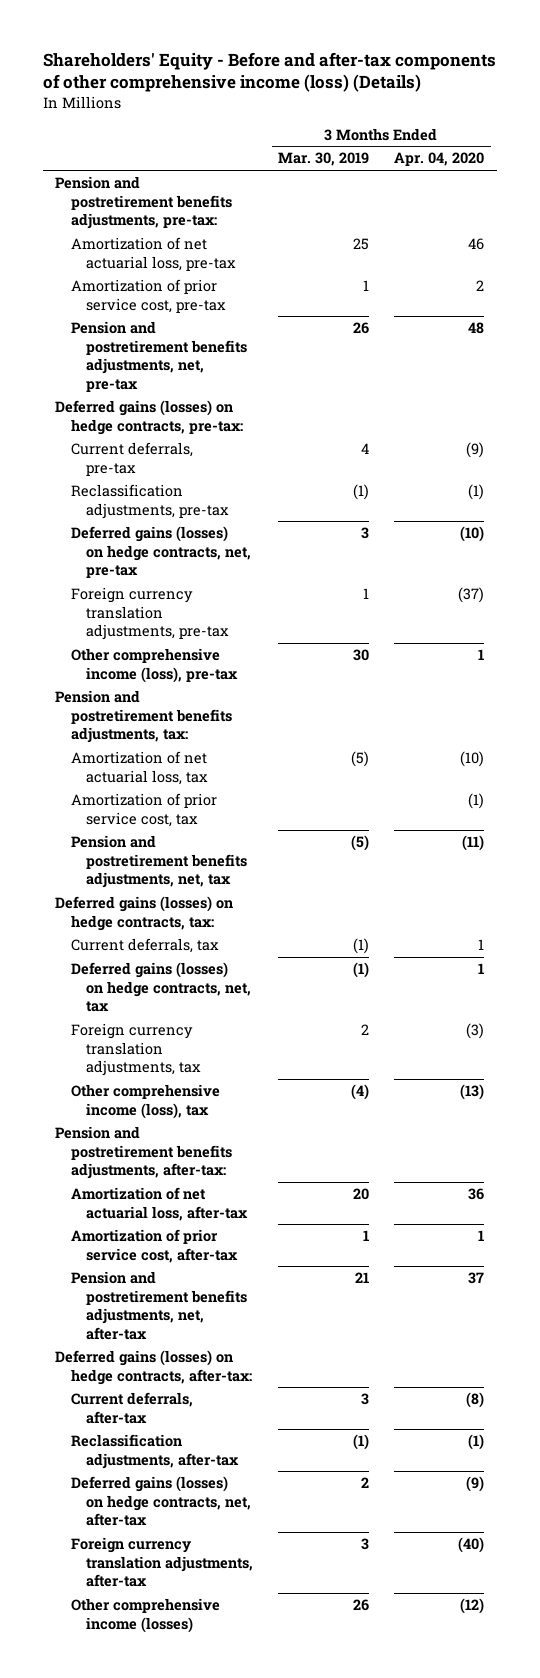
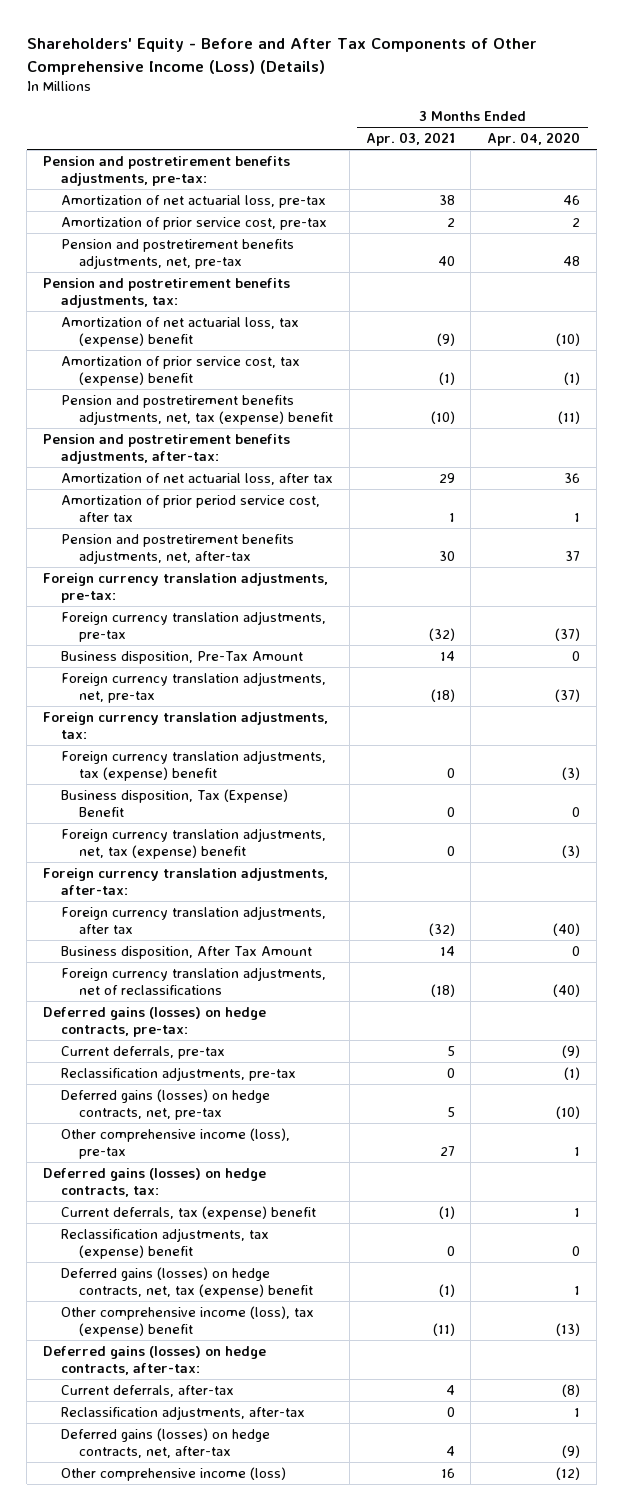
- Shareholders' Equity - Before and after-tax components of other comprehensive income (loss) (Details)
+ Shareholders' Equity - Before and After Tax Components of Other Comprehensive Income (Loss) (Details)
- | 3 Months Ended Mar. 30, 2019 | 3 Months Ended Apr. 04, 2020
+ | 3 Months Ended Apr. 03, 2021 | 3 Months Ended Apr. 04, 2020
moved up: Pension and postretirement benefits adjustments, tax:
+ Amortization of net actuarial loss, tax (expense) benefit | (9) | (10)
+ Amortization of prior service cost, tax (expense) benefit | (1) | (1)
+ Pension and postretirement benefits adjustments, net, tax (expense) benefit | (10) | (11)
moved up: Pension and postretirement benefits adjustments, after-tax:
+ Amortization of net actuarial loss, after tax | 29 | 36
+ Amortization of prior period service cost, after tax | 1 | 1
moved up: Pension and postretirement benefits adjustments, net, after-tax | 30 | 37
+ Foreign currency translation adjustments, pre-tax:
moved up: Foreign currency translation adjustments, pre-tax | (32) | (37)
+ Business disposition, Pre-Tax Amount | 14 | 0
+ Foreign currency translation adjustments, net, pre-tax | (18) | (37)
+ Foreign currency translation adjustments, tax:
+ Foreign currency translation adjustments, tax (expense) benefit | 0 | (3)
+ Business disposition, Tax (Expense) Benefit | 0 | 0
+ Foreign currency translation adjustments, net, tax (expense) benefit | 0 | (3)
+ Foreign currency translation adjustments, after-tax:
+ Foreign currency translation adjustments, after tax | (32) | (40)
+ Business disposition, After Tax Amount | 14 | 0
+ Foreign currency translation adjustments, net of reclassifications | (18) | (40)
- Amortization of net actuarial loss, tax | (5) | (10)
- Amortization of prior service cost, tax | | (1)
- Pension and postretirement benefits adjustments, net, tax | (5) | (11)
- Current deferrals, tax | (1) | 1
- Deferred gains (losses) on hedge contracts, net, tax | (1) | 1
- Foreign currency translation adjustments, tax | 2 | (3)
- Other comprehensive income (loss), tax | (4) | (13)
- Amortization of net actuarial loss, after-tax | 20 | 36
- Amortization of prior service cost, after-tax | 1 | 1
+ Current deferrals, tax (expense) benefit | (1) | 1
+ Reclassification adjustments, tax (expense) benefit | 0 | 0
+ Deferred gains (losses) on hedge contracts, net, tax (expense) benefit | (1) | 1
+ Other comprehensive income (loss), tax (expense) benefit | (11) | (13)
- Reclassification adjustments, after-tax | (1) | (1)
+ Reclassification adjustments, after-tax | 0 | 1
- Foreign currency translation adjustments, after-tax | 3 | (40)
- Other comprehensive income (losses) | 26 | (12)
+ Other comprehensive income (loss) | 16 | (12)

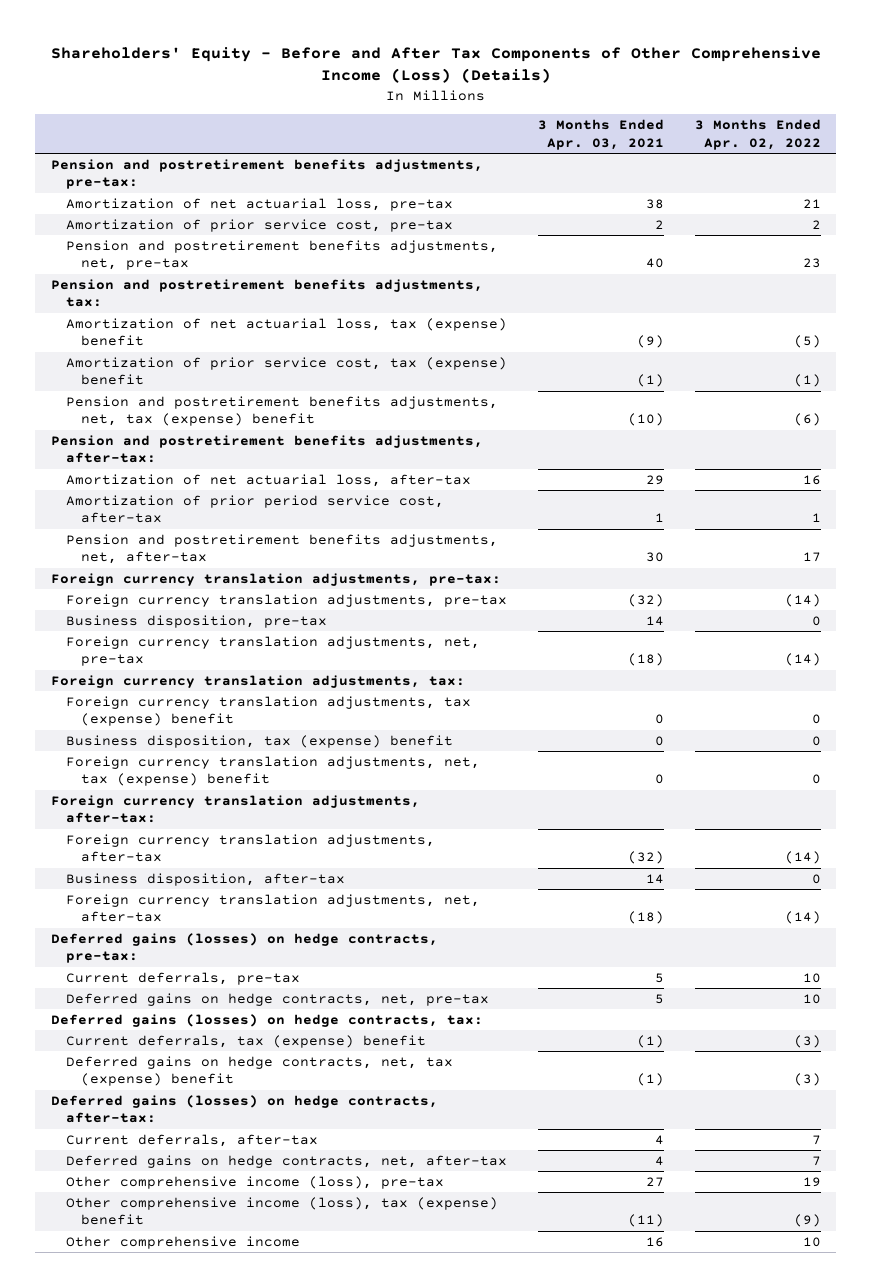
- | 3 Months Ended Apr. 03, 2021 | 3 Months Ended Apr. 04, 2020
+ | 3 Months Ended Apr. 03, 2021 | 3 Months Ended Apr. 02, 2022
- Amortization of net actuarial loss, after tax | 29 | 36
- Amortization of prior period service cost, after tax | 1 | 1
+ Amortization of net actuarial loss, after-tax | 29 | 16
+ Amortization of prior period service cost, after-tax | 1 | 1
- Business disposition, Pre-Tax Amount | 14 | 0
+ Business disposition, pre-tax | 14 | 0
- Business disposition, Tax (Expense) Benefit | 0 | 0
+ Business disposition, tax (expense) benefit | 0 | 0
- Foreign currency translation adjustments, after tax | (32) | (40)
- Business disposition, After Tax Amount | 14 | 0
- Foreign currency translation adjustments, net of reclassifications | (18) | (40)
+ Foreign currency translation adjustments, after-tax | (32) | (14)
+ Business disposition, after-tax | 14 | 0
+ Foreign currency translation adjustments, net, after-tax | (18) | (14)
- Reclassification adjustments, pre-tax | 0 | (1)
- Deferred gains (losses) on hedge contracts, net, pre-tax | 5 | (10)
+ Deferred gains on hedge contracts, net, pre-tax | 5 | 10
- Reclassification adjustments, tax (expense) benefit | 0 | 0
- Deferred gains (losses) on hedge contracts, net, tax (expense) benefit | (1) | 1
+ Deferred gains on hedge contracts, net, tax (expense) benefit | (1) | (3)
- Reclassification adjustments, after-tax | 0 | 1
- Deferred gains (losses) on hedge contracts, net, after-tax | 4 | (9)
- Other comprehensive income (loss) | 16 | (12)
+ Deferred gains on hedge contracts, net, after-tax | 4 | 7
moved down: Other comprehensive income (loss), pre-tax | 27 | 19
moved down: Other comprehensive income (loss), tax (expense) benefit | (11) | (9)
+ Other comprehensive income | 16 | 10

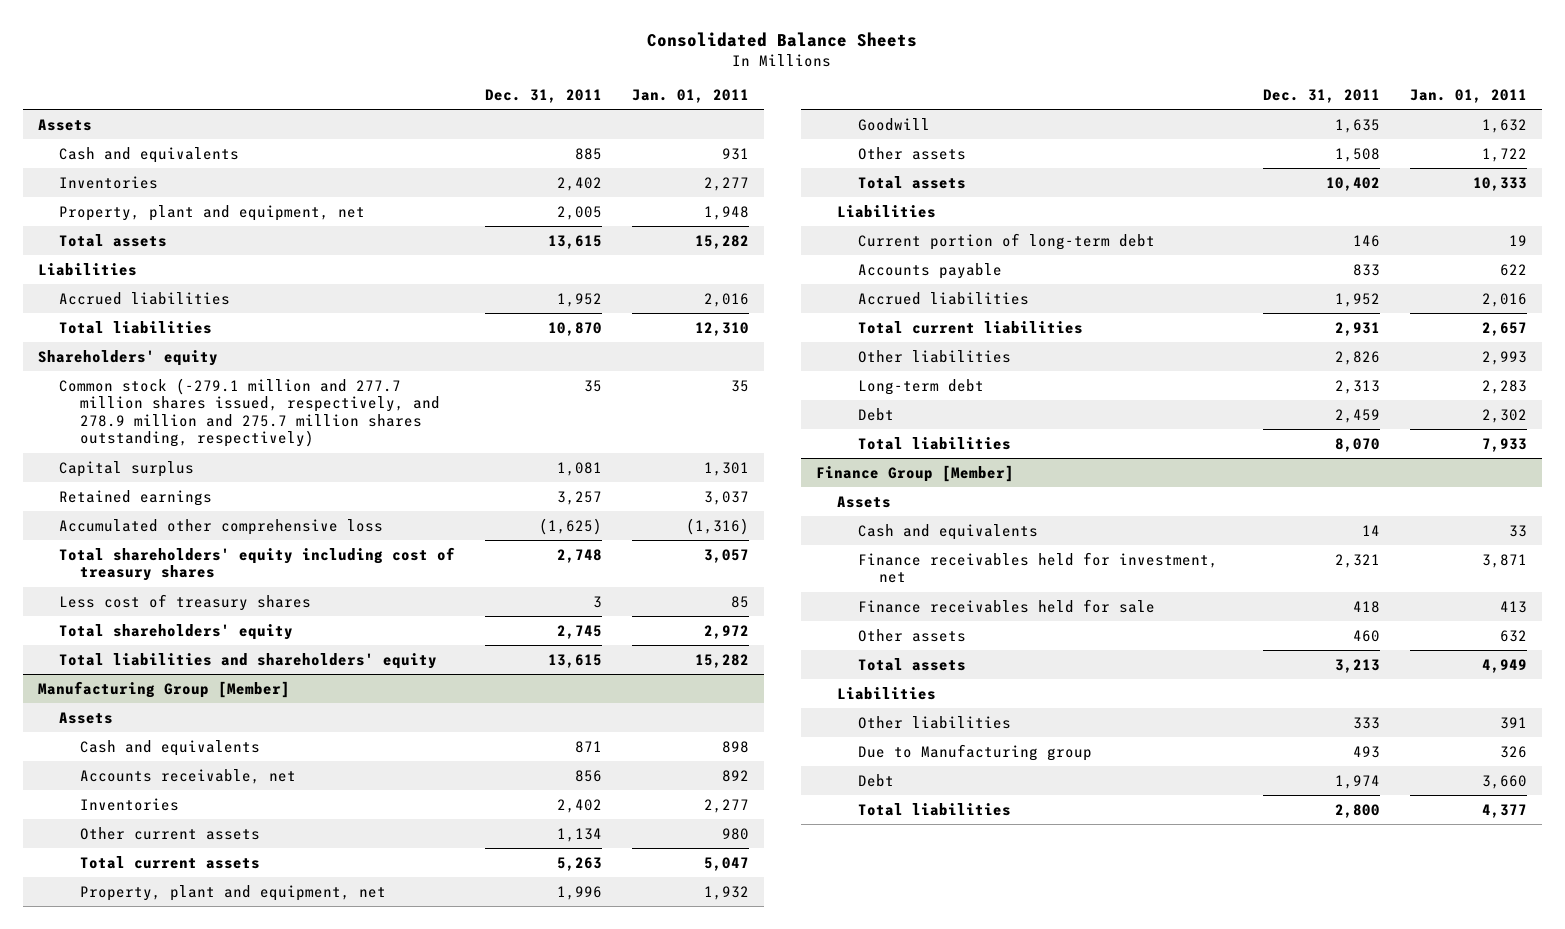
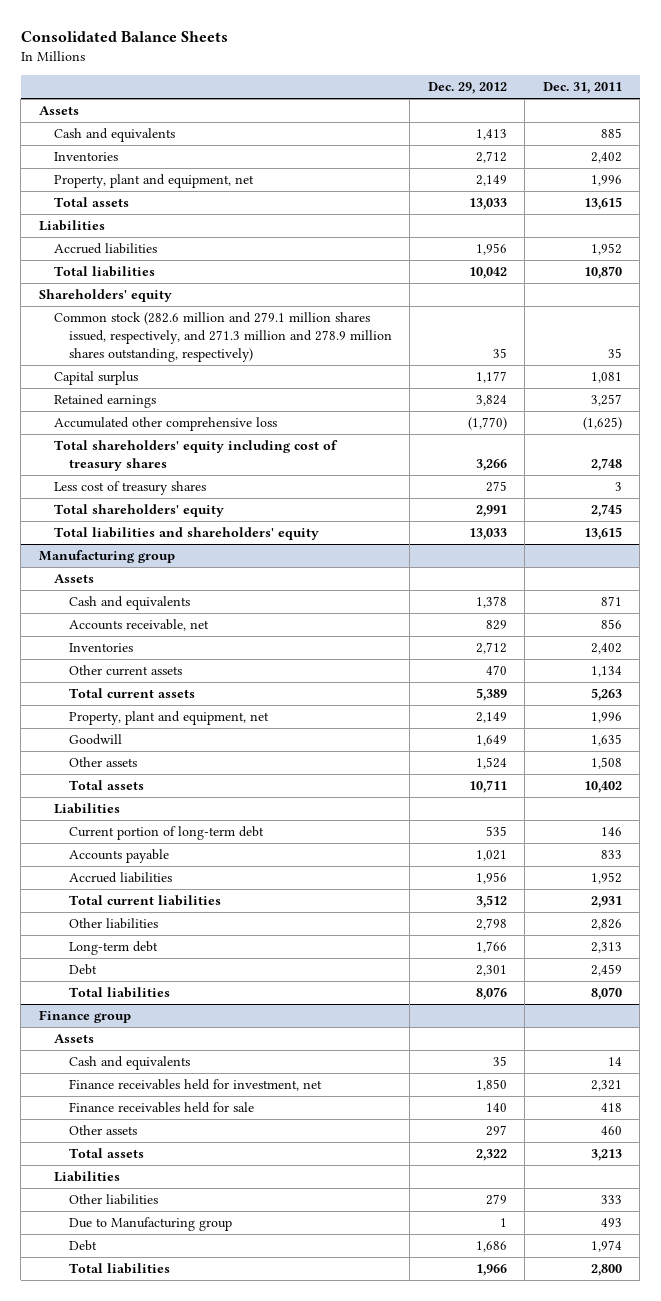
- | Dec. 31, 2011 | Jan. 01, 2011
+ | Dec. 29, 2012 | Dec. 31, 2011
- Property, plant and equipment, net | 2,005 | 1,948
+ Property, plant and equipment, net | 2,149 | 1,996
- Common stock (-279.1 million and 277.7 million shares issued, respectively, and 278.9 million and 275.7 million shares outstanding, respectively) | 35 | 35
+ Common stock (282.6 million and 279.1 million shares issued, respectively, and 271.3 million and 278.9 million shares outstanding, respectively) | 35 | 35
- Manufacturing Group [Member]
+ Manufacturing group
- Finance Group [Member]
+ Finance group

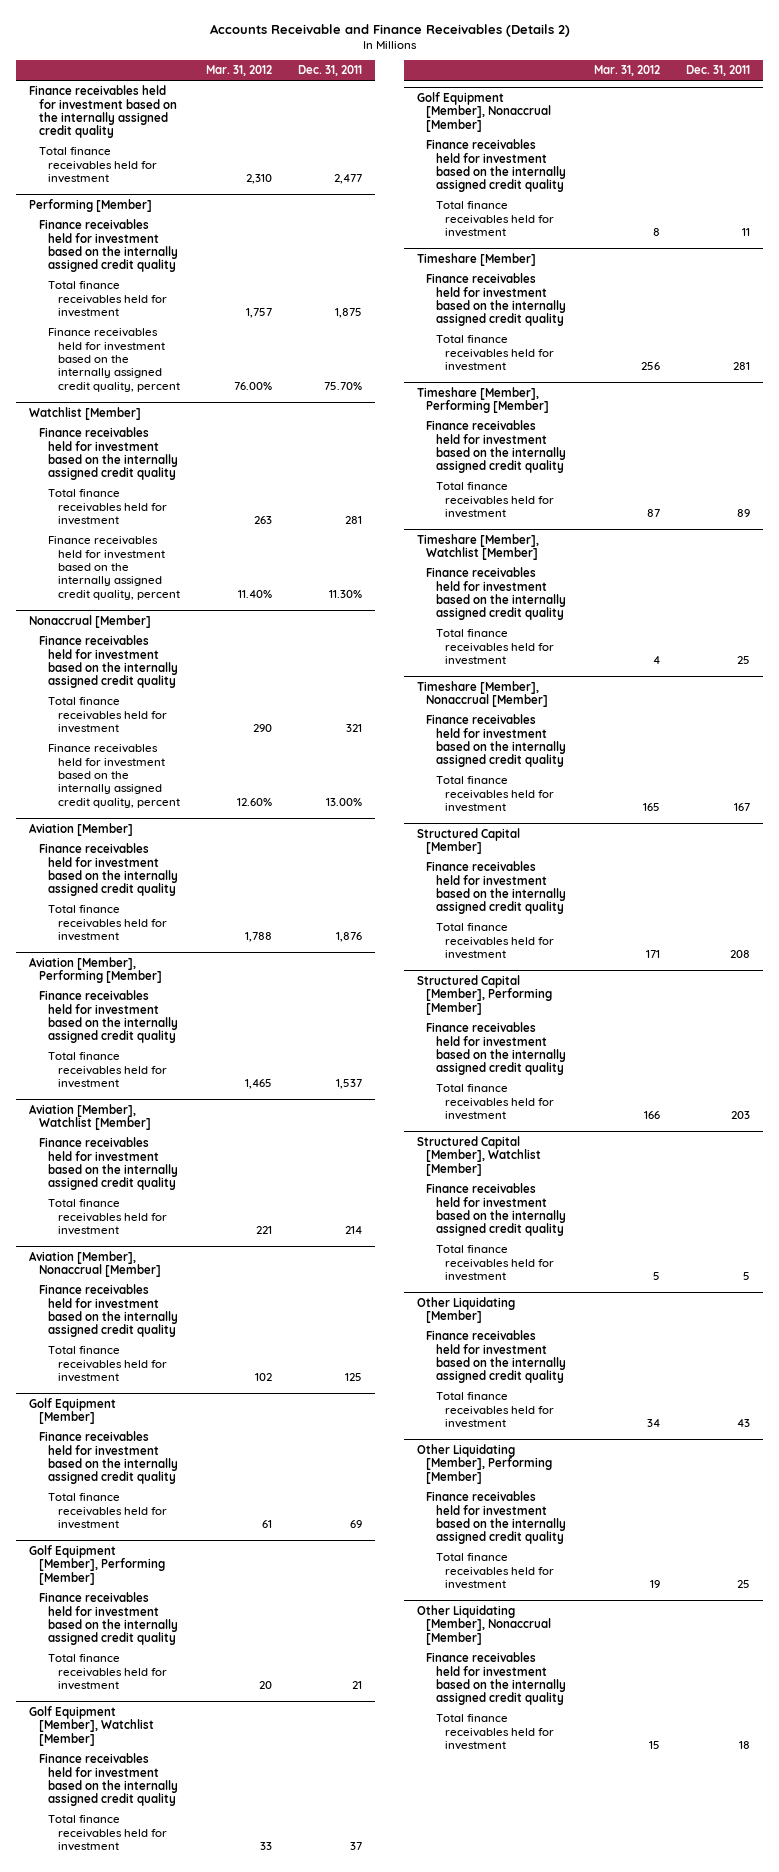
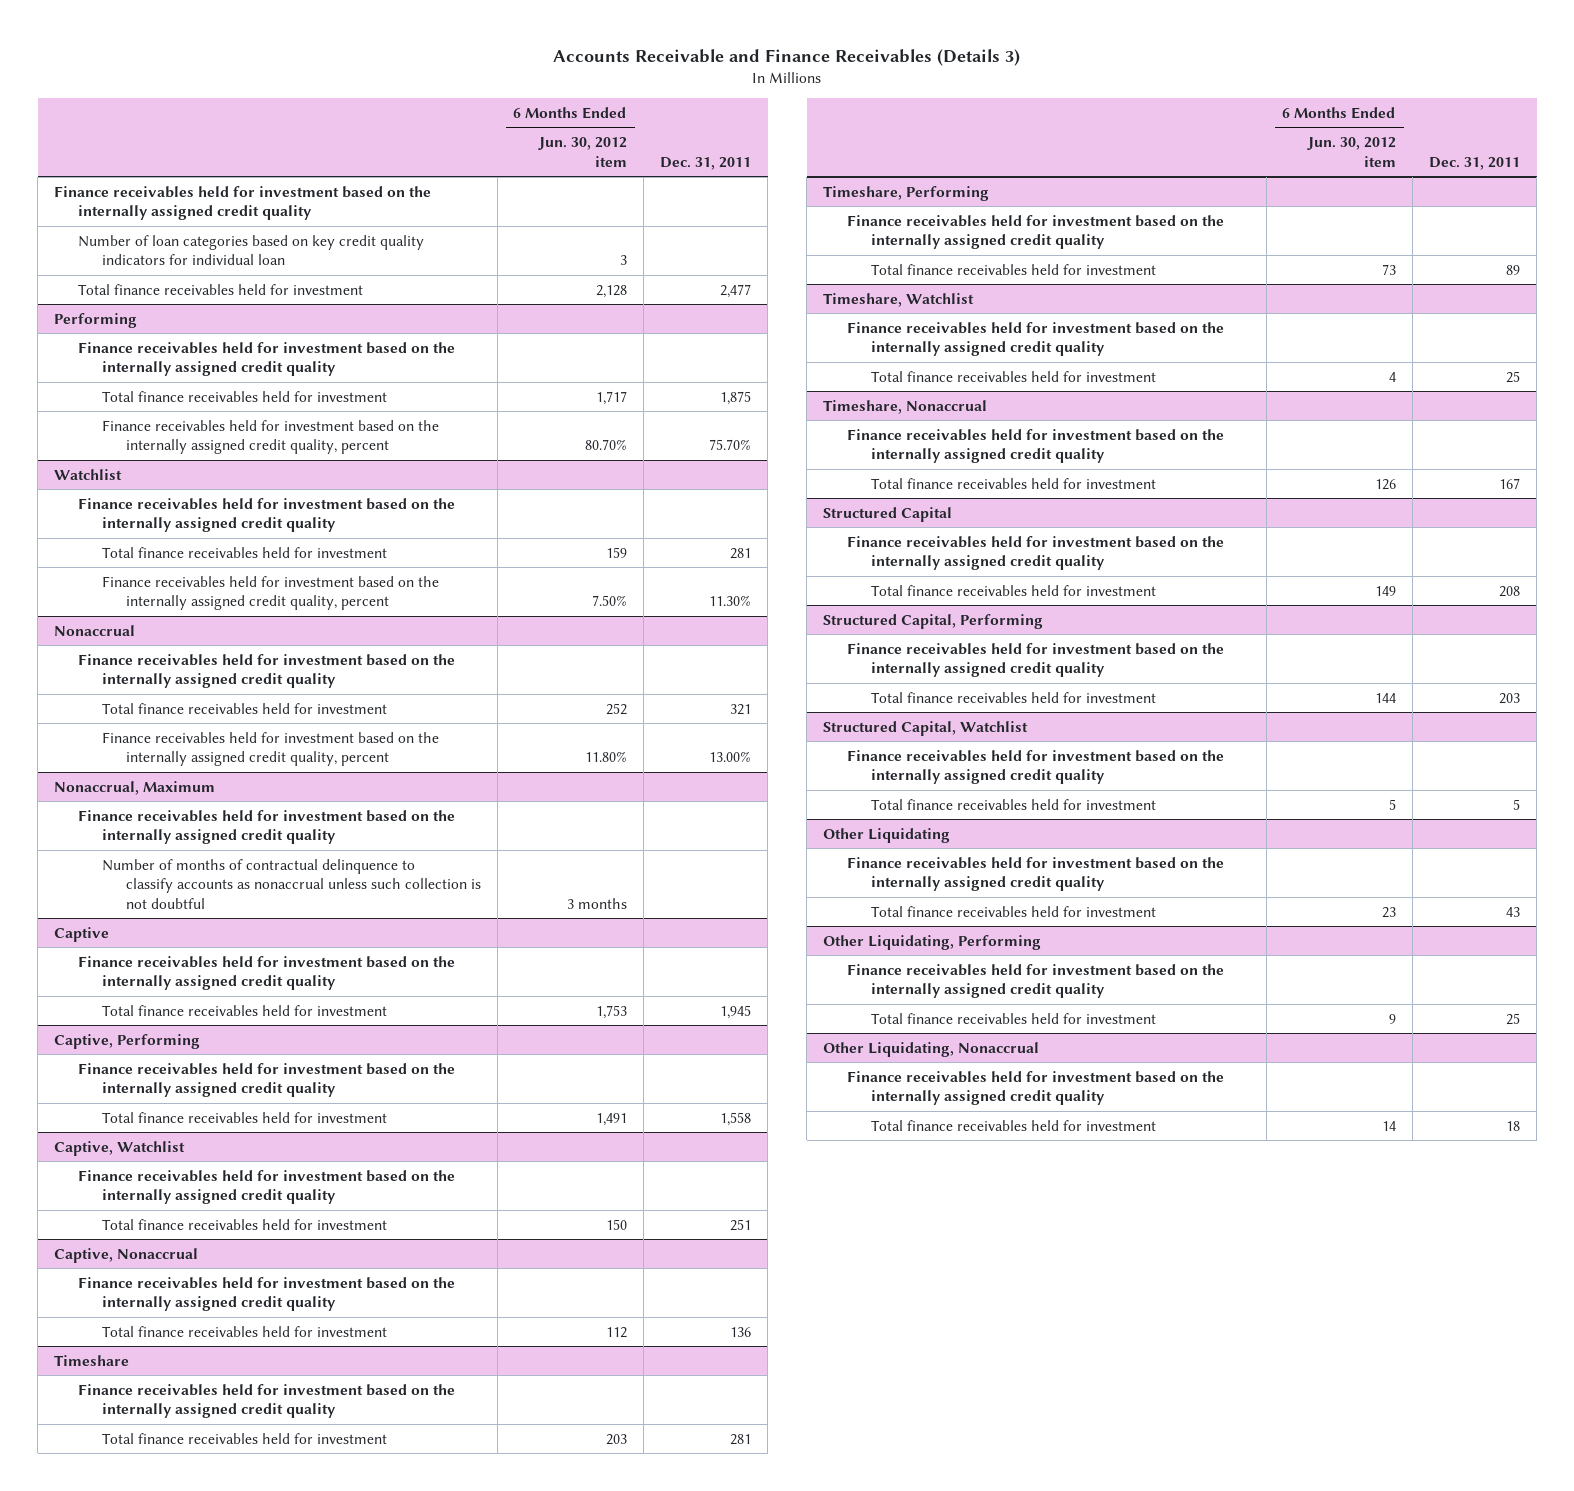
- Accounts Receivable and Finance Receivables (Details 2)
+ Accounts Receivable and Finance Receivables (Details 3)
- | Mar. 31, 2012 | Dec. 31, 2011
+ | 6 Months Ended Jun. 30, 2012 item | Dec. 31, 2011
+ Number of loan categories based on key credit quality indicators for individual loan | 3 |
- Performing [Member]
+ Performing
- Watchlist [Member]
+ Watchlist
- Nonaccrual [Member]
+ Nonaccrual
- Aviation [Member]
- Finance receivables held for investment based on the internally assigned credit quality
- Total finance receivables held for investment | 1,788 | 1,876
- Aviation [Member], Performing [Member]
- Finance receivables held for investment based on the internally assigned credit quality
- Total finance receivables held for investment | 1,465 | 1,537
- Aviation [Member], Watchlist [Member]
- Finance receivables held for investment based on the internally assigned credit quality
- Total finance receivables held for investment | 221 | 214
- Aviation [Member], Nonaccrual [Member]
+ Nonaccrual, Maximum
- Total finance receivables held for investment | 102 | 125
- Golf Equipment [Member]
+ Number of months of contractual delinquence to classify accounts as nonaccrual unless such collection is not doubtful | 3 months |
+ Captive
- Total finance receivables held for investment | 61 | 69
- Golf Equipment [Member], Performing [Member]
+ Total finance receivables held for investment | 1,753 | 1,945
+ Captive, Performing
- Total finance receivables held for investment | 20 | 21
- Golf Equipment [Member], Watchlist [Member]
+ Total finance receivables held for investment | 1,491 | 1,558
+ Captive, Watchlist
- Total finance receivables held for investment | 33 | 37
- Golf Equipment [Member], Nonaccrual [Member]
+ Total finance receivables held for investment | 150 | 251
+ Captive, Nonaccrual
- Total finance receivables held for investment | 8 | 11
- Timeshare [Member]
+ Total finance receivables held for investment | 112 | 136
+ Timeshare
- Timeshare [Member], Performing [Member]
+ Timeshare, Performing
- Timeshare [Member], Watchlist [Member]
+ Timeshare, Watchlist
- Timeshare [Member], Nonaccrual [Member]
+ Timeshare, Nonaccrual
- Structured Capital [Member]
+ Structured Capital
- Structured Capital [Member], Performing [Member]
+ Structured Capital, Performing
- Structured Capital [Member], Watchlist [Member]
+ Structured Capital, Watchlist
- Other Liquidating [Member]
+ Other Liquidating
- Other Liquidating [Member], Performing [Member]
+ Other Liquidating, Performing
- Other Liquidating [Member], Nonaccrual [Member]
+ Other Liquidating, Nonaccrual

